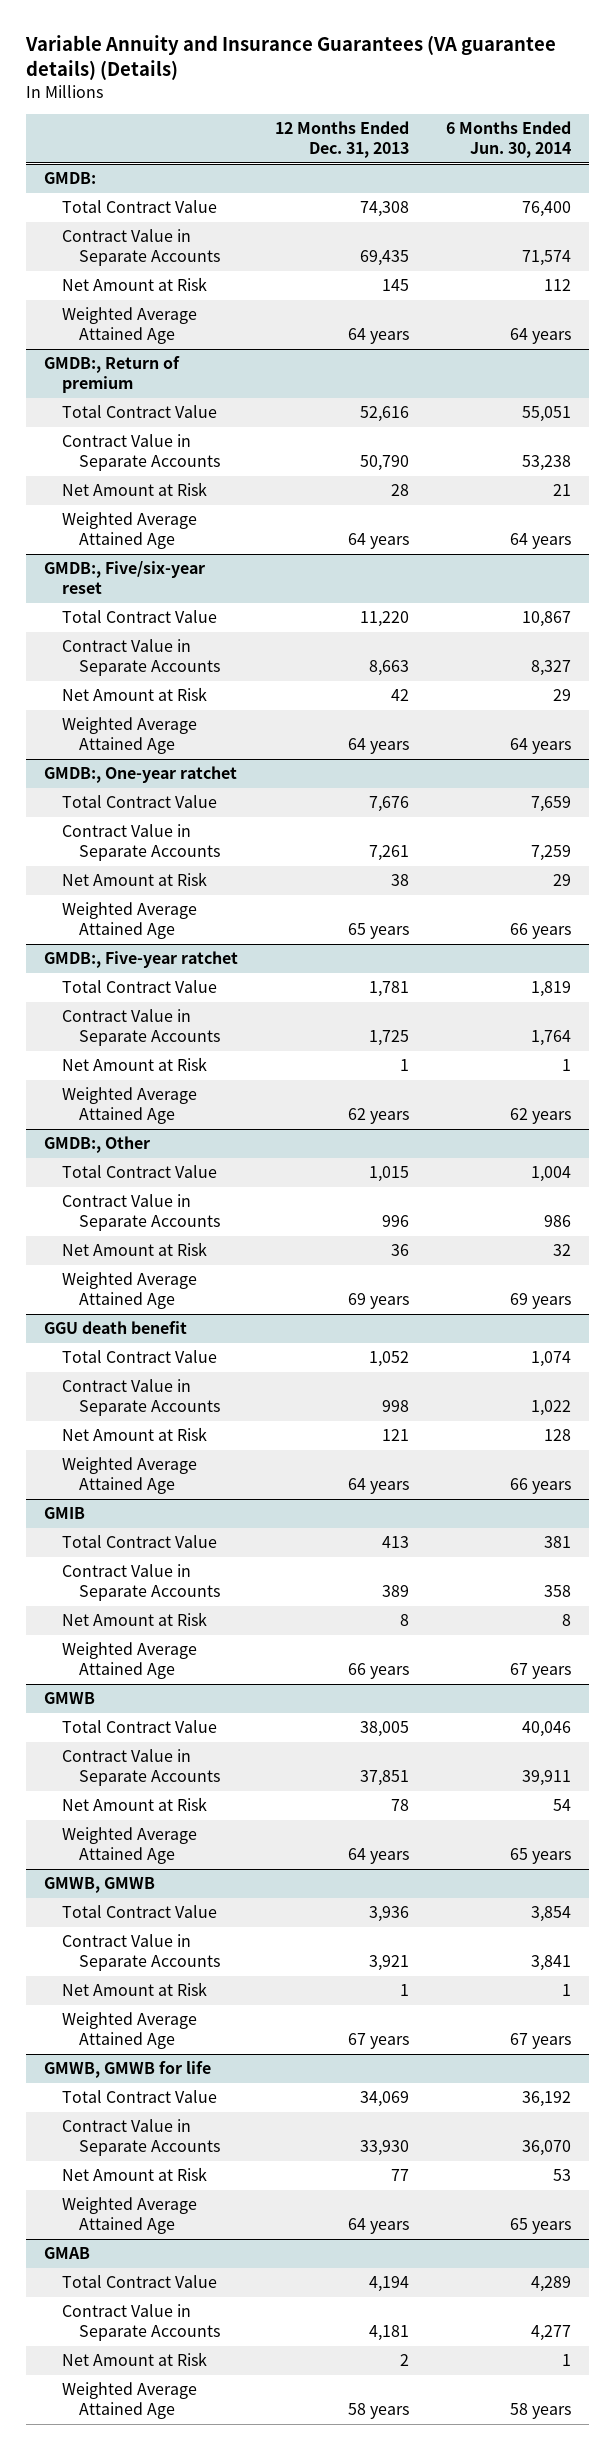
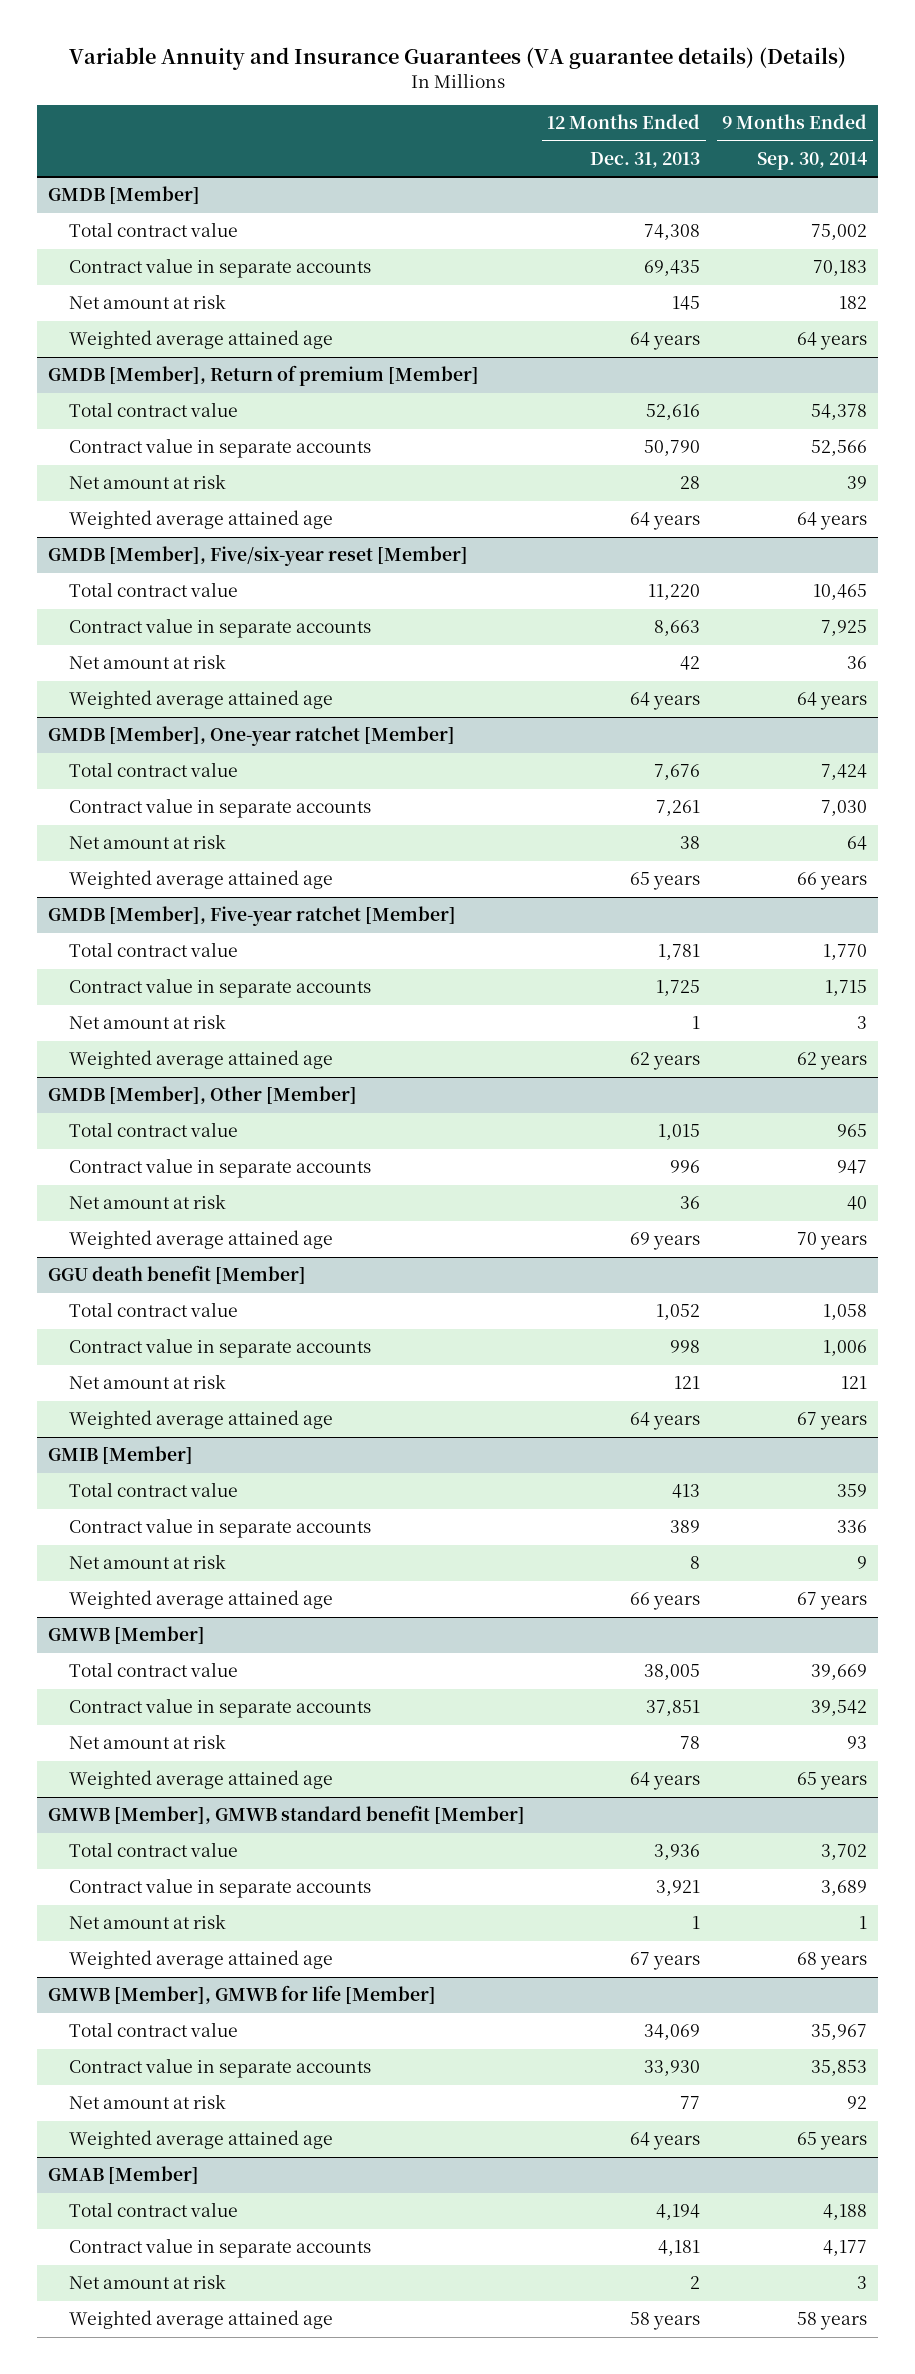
- | 12 Months Ended Dec. 31, 2013 | 6 Months Ended Jun. 30, 2014
+ | 12 Months Ended Dec. 31, 2013 | 9 Months Ended Sep. 30, 2014
- GMDB:
- Total Contract Value | 74,308 | 76,400
- Contract Value in Separate Accounts | 69,435 | 71,574
- Net Amount at Risk | 145 | 112
- Weighted Average Attained Age | 64 years | 64 years
- GMDB:, Return of premium
- Total Contract Value | 52,616 | 55,051
- Contract Value in Separate Accounts | 50,790 | 53,238
- Net Amount at Risk | 28 | 21
- Weighted Average Attained Age | 64 years | 64 years
- GMDB:, Five/six-year reset
- Total Contract Value | 11,220 | 10,867
- Contract Value in Separate Accounts | 8,663 | 8,327
- Net Amount at Risk | 42 | 29
- Weighted Average Attained Age | 64 years | 64 years
- GMDB:, One-year ratchet
- Total Contract Value | 7,676 | 7,659
- Contract Value in Separate Accounts | 7,261 | 7,259
- Net Amount at Risk | 38 | 29
- Weighted Average Attained Age | 65 years | 66 years
- GMDB:, Five-year ratchet
- Total Contract Value | 1,781 | 1,819
- Contract Value in Separate Accounts | 1,725 | 1,764
- Net Amount at Risk | 1 | 1
- Weighted Average Attained Age | 62 years | 62 years
- GMDB:, Other
- Total Contract Value | 1,015 | 1,004
- Contract Value in Separate Accounts | 996 | 986
- Net Amount at Risk | 36 | 32
- Weighted Average Attained Age | 69 years | 69 years
- GGU death benefit
- Total Contract Value | 1,052 | 1,074
- Contract Value in Separate Accounts | 998 | 1,022
- Net Amount at Risk | 121 | 128
- Weighted Average Attained Age | 64 years | 66 years
- GMIB
- Total Contract Value | 413 | 381
- Contract Value in Separate Accounts | 389 | 358
- Net Amount at Risk | 8 | 8
- Weighted Average Attained Age | 66 years | 67 years
- GMWB
- Total Contract Value | 38,005 | 40,046
- Contract Value in Separate Accounts | 37,851 | 39,911
- Net Amount at Risk | 78 | 54
- Weighted Average Attained Age | 64 years | 65 years
- GMWB, GMWB
- Total Contract Value | 3,936 | 3,854
- Contract Value in Separate Accounts | 3,921 | 3,841
- Net Amount at Risk | 1 | 1
- Weighted Average Attained Age | 67 years | 67 years
- GMWB, GMWB for life
- Total Contract Value | 34,069 | 36,192
- Contract Value in Separate Accounts | 33,930 | 36,070
- Net Amount at Risk | 77 | 53
- Weighted Average Attained Age | 64 years | 65 years
- GMAB
- Total Contract Value | 4,194 | 4,289
- Contract Value in Separate Accounts | 4,181 | 4,277
- Net Amount at Risk | 2 | 1
- Weighted Average Attained Age | 58 years | 58 years
+ GMDB [Member]
+ Total contract value | 74,308 | 75,002
+ Contract value in separate accounts | 69,435 | 70,183
+ Net amount at risk | 145 | 182
+ Weighted average attained age | 64 years | 64 years
+ GMDB [Member], Return of premium [Member]
+ Total contract value | 52,616 | 54,378
+ Contract value in separate accounts | 50,790 | 52,566
+ Net amount at risk | 28 | 39
+ Weighted average attained age | 64 years | 64 years
+ GMDB [Member], Five/six-year reset [Member]
+ Total contract value | 11,220 | 10,465
+ Contract value in separate accounts | 8,663 | 7,925
+ Net amount at risk | 42 | 36
+ Weighted average attained age | 64 years | 64 years
+ GMDB [Member], One-year ratchet [Member]
+ Total contract value | 7,676 | 7,424
+ Contract value in separate accounts | 7,261 | 7,030
+ Net amount at risk | 38 | 64
+ Weighted average attained age | 65 years | 66 years
+ GMDB [Member], Five-year ratchet [Member]
+ Total contract value | 1,781 | 1,770
+ Contract value in separate accounts | 1,725 | 1,715
+ Net amount at risk | 1 | 3
+ Weighted average attained age | 62 years | 62 years
+ GMDB [Member], Other [Member]
+ Total contract value | 1,015 | 965
+ Contract value in separate accounts | 996 | 947
+ Net amount at risk | 36 | 40
+ Weighted average attained age | 69 years | 70 years
+ GGU death benefit [Member]
+ Total contract value | 1,052 | 1,058
+ Contract value in separate accounts | 998 | 1,006
+ Net amount at risk | 121 | 121
+ Weighted average attained age | 64 years | 67 years
+ GMIB [Member]
+ Total contract value | 413 | 359
+ Contract value in separate accounts | 389 | 336
+ Net amount at risk | 8 | 9
+ Weighted average attained age | 66 years | 67 years
+ GMWB [Member]
+ Total contract value | 38,005 | 39,669
+ Contract value in separate accounts | 37,851 | 39,542
+ Net amount at risk | 78 | 93
+ Weighted average attained age | 64 years | 65 years
+ GMWB [Member], GMWB standard benefit [Member]
+ Total contract value | 3,936 | 3,702
+ Contract value in separate accounts | 3,921 | 3,689
+ Net amount at risk | 1 | 1
+ Weighted average attained age | 67 years | 68 years
+ GMWB [Member], GMWB for life [Member]
+ Total contract value | 34,069 | 35,967
+ Contract value in separate accounts | 33,930 | 35,853
+ Net amount at risk | 77 | 92
+ Weighted average attained age | 64 years | 65 years
+ GMAB [Member]
+ Total contract value | 4,194 | 4,188
+ Contract value in separate accounts | 4,181 | 4,177
+ Net amount at risk | 2 | 3
+ Weighted average attained age | 58 years | 58 years

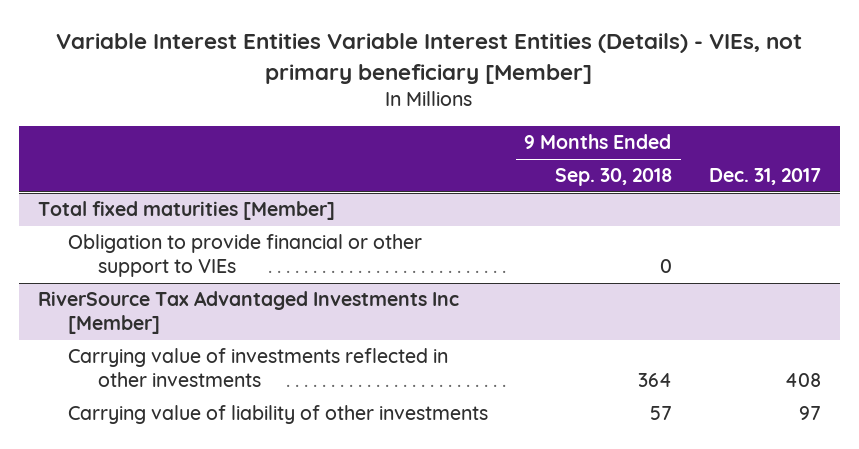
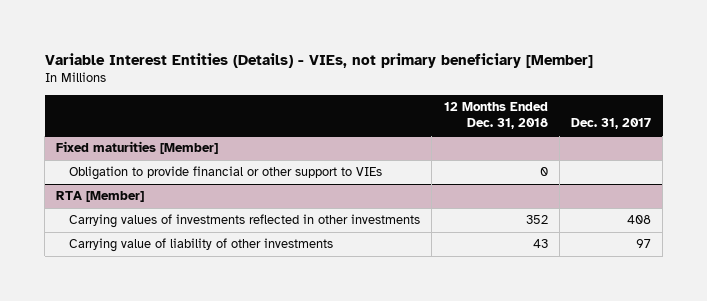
- Variable Interest Entities Variable Interest Entities (Details) - VIEs, not primary beneficiary [Member]
+ Variable Interest Entities (Details) - VIEs, not primary beneficiary [Member]
- | 9 Months Ended Sep. 30, 2018 | Dec. 31, 2017
+ | 12 Months Ended Dec. 31, 2018 | Dec. 31, 2017
- Total fixed maturities [Member]
+ Fixed maturities [Member]
- RiverSource Tax Advantaged Investments Inc [Member]
- Carrying value of investments reflected in other investments | 364 | 408
+ RTA [Member]
+ Carrying values of investments reflected in other investments | 352 | 408

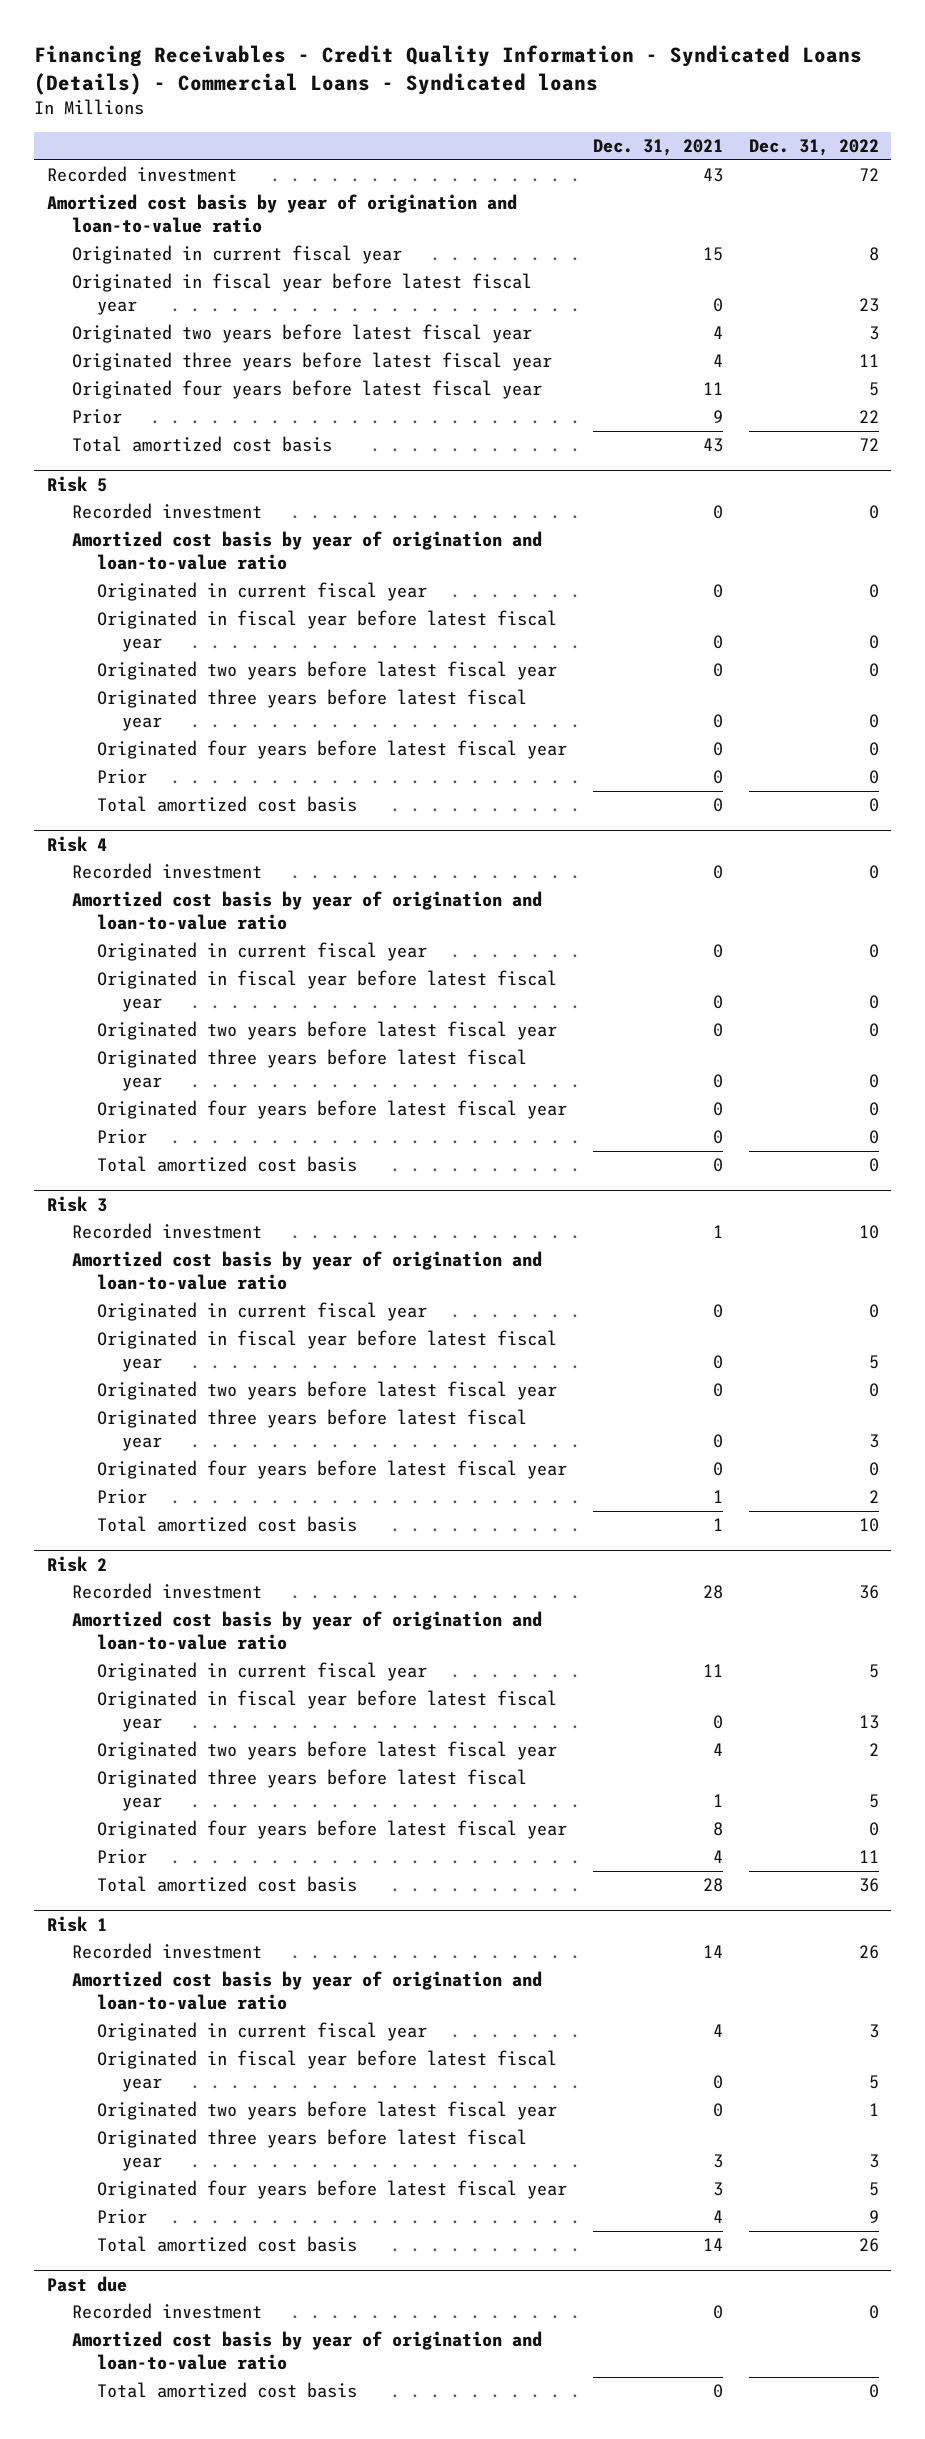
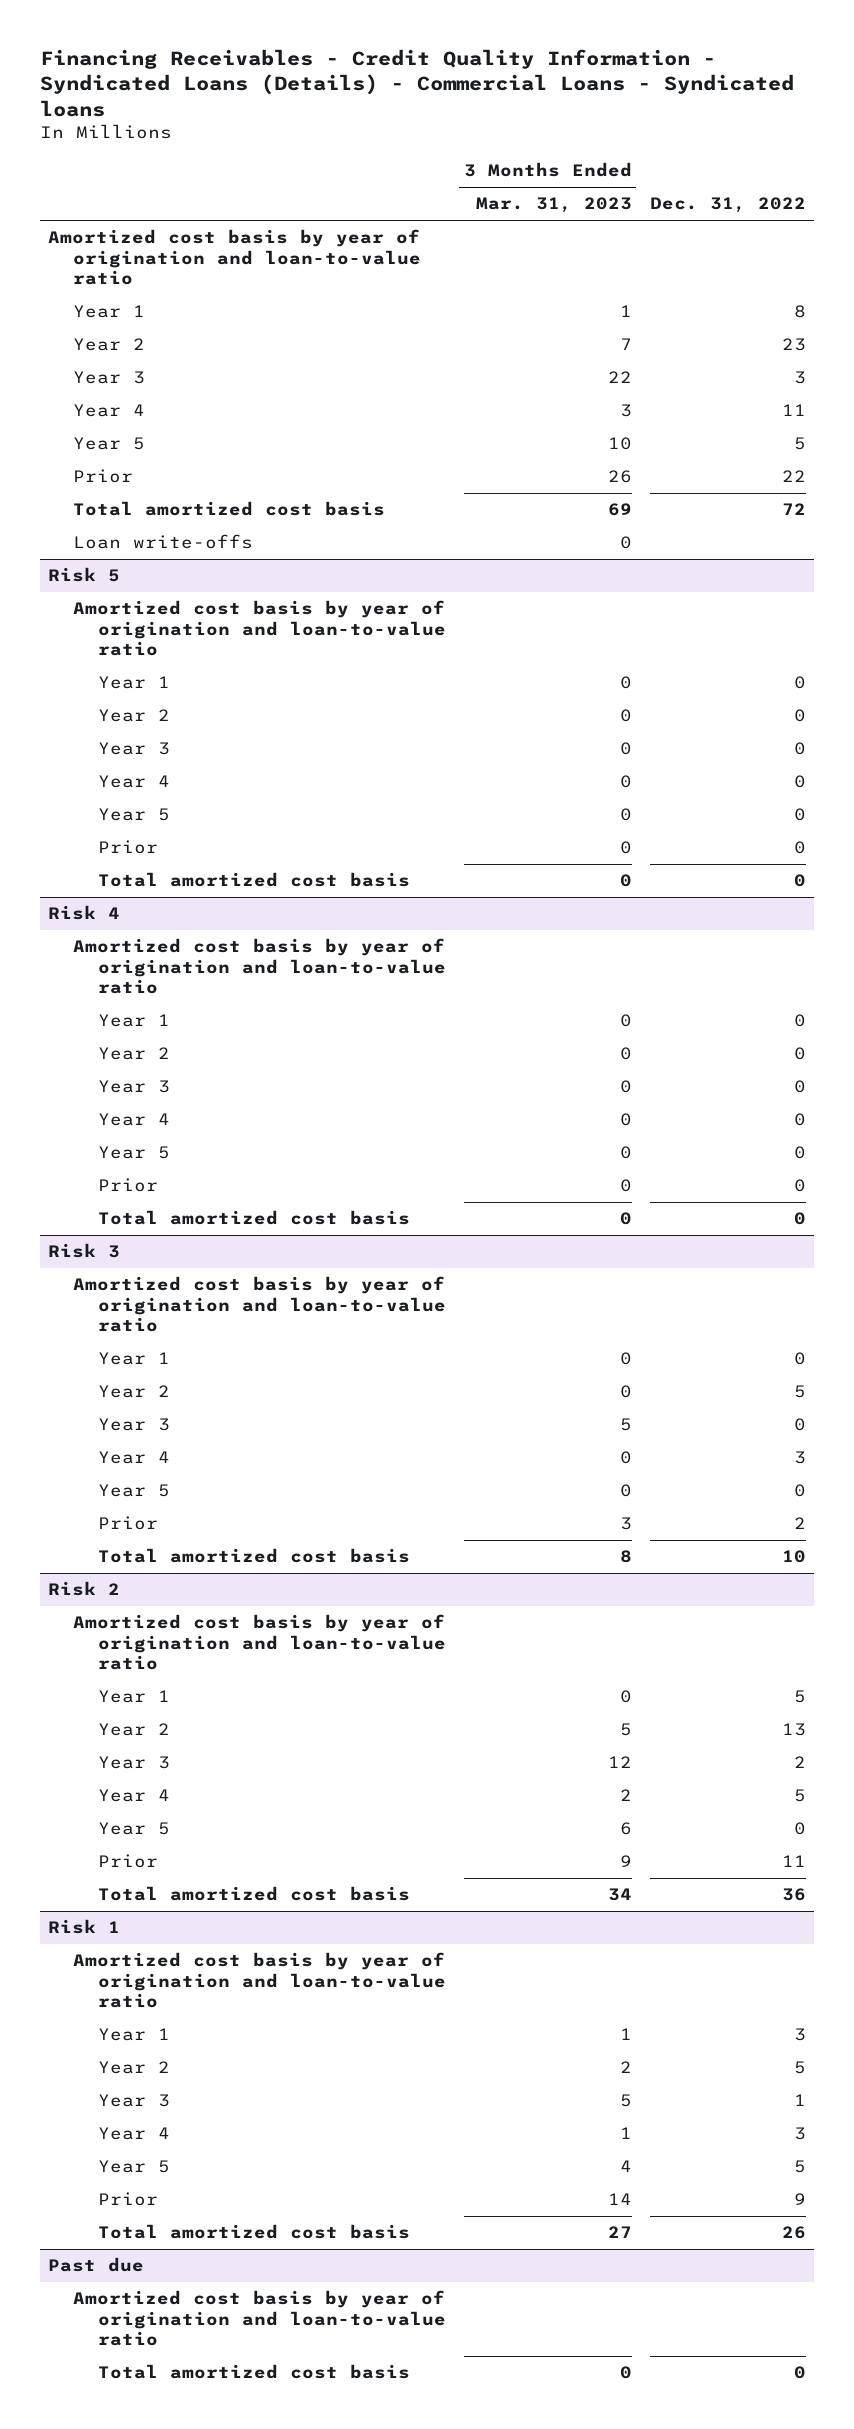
- | Dec. 31, 2021 | Dec. 31, 2022
+ | 3 Months Ended Mar. 31, 2023 | Dec. 31, 2022
- Recorded investment | 43 | 72
- Originated in current fiscal year | 15 | 8
- Originated in fiscal year before latest fiscal year | 0 | 23
- Originated two years before latest fiscal year | 4 | 3
- Originated three years before latest fiscal year | 4 | 11
- Originated four years before latest fiscal year | 11 | 5
+ Year 1 | 1 | 8
+ Year 2 | 7 | 23
+ Year 3 | 22 | 3
+ Year 4 | 3 | 11
+ Year 5 | 10 | 5
+ Loan write-offs | 0 |
@ Risk 5
- Recorded investment | 0 | 0
- Originated in current fiscal year | 0 | 0
- Originated in fiscal year before latest fiscal year | 0 | 0
- Originated two years before latest fiscal year | 0 | 0
- Originated three years before latest fiscal year | 0 | 0
- Originated four years before latest fiscal year | 0 | 0
+ Year 1 | 0 | 0
+ Year 2 | 0 | 0
+ Year 3 | 0 | 0
+ Year 4 | 0 | 0
+ Year 5 | 0 | 0
@ Risk 4
- Recorded investment | 0 | 0
- Originated in current fiscal year | 0 | 0
- Originated in fiscal year before latest fiscal year | 0 | 0
- Originated two years before latest fiscal year | 0 | 0
- Originated three years before latest fiscal year | 0 | 0
- Originated four years before latest fiscal year | 0 | 0
+ Year 1 | 0 | 0
+ Year 2 | 0 | 0
+ Year 3 | 0 | 0
+ Year 4 | 0 | 0
+ Year 5 | 0 | 0
@ Risk 3
- Recorded investment | 1 | 10
- Originated in current fiscal year | 0 | 0
- Originated in fiscal year before latest fiscal year | 0 | 5
- Originated two years before latest fiscal year | 0 | 0
- Originated three years before latest fiscal year | 0 | 3
- Originated four years before latest fiscal year | 0 | 0
+ Year 1 | 0 | 0
+ Year 2 | 0 | 5
+ Year 3 | 5 | 0
+ Year 4 | 0 | 3
+ Year 5 | 0 | 0
@ Risk 2
- Recorded investment | 28 | 36
- Originated in current fiscal year | 11 | 5
- Originated in fiscal year before latest fiscal year | 0 | 13
- Originated two years before latest fiscal year | 4 | 2
- Originated three years before latest fiscal year | 1 | 5
- Originated four years before latest fiscal year | 8 | 0
+ Year 1 | 0 | 5
+ Year 2 | 5 | 13
+ Year 3 | 12 | 2
+ Year 4 | 2 | 5
+ Year 5 | 6 | 0
@ Risk 1
- Recorded investment | 14 | 26
- Originated in current fiscal year | 4 | 3
- Originated in fiscal year before latest fiscal year | 0 | 5
- Originated two years before latest fiscal year | 0 | 1
- Originated three years before latest fiscal year | 3 | 3
- Originated four years before latest fiscal year | 3 | 5
+ Year 1 | 1 | 3
+ Year 2 | 2 | 5
+ Year 3 | 5 | 1
+ Year 4 | 1 | 3
+ Year 5 | 4 | 5
@ Past due
- Recorded investment | 0 | 0

